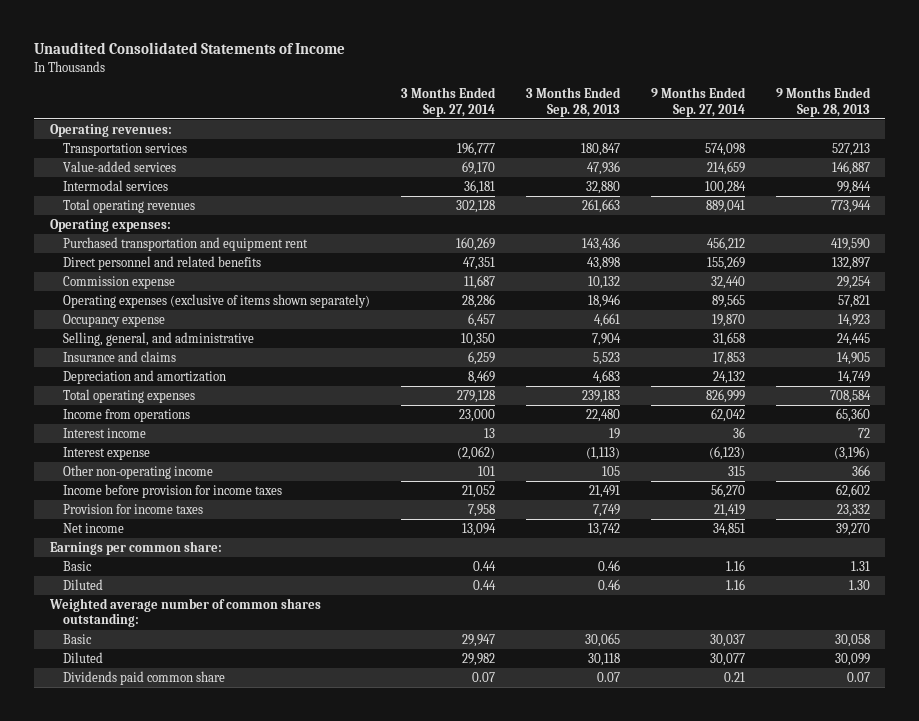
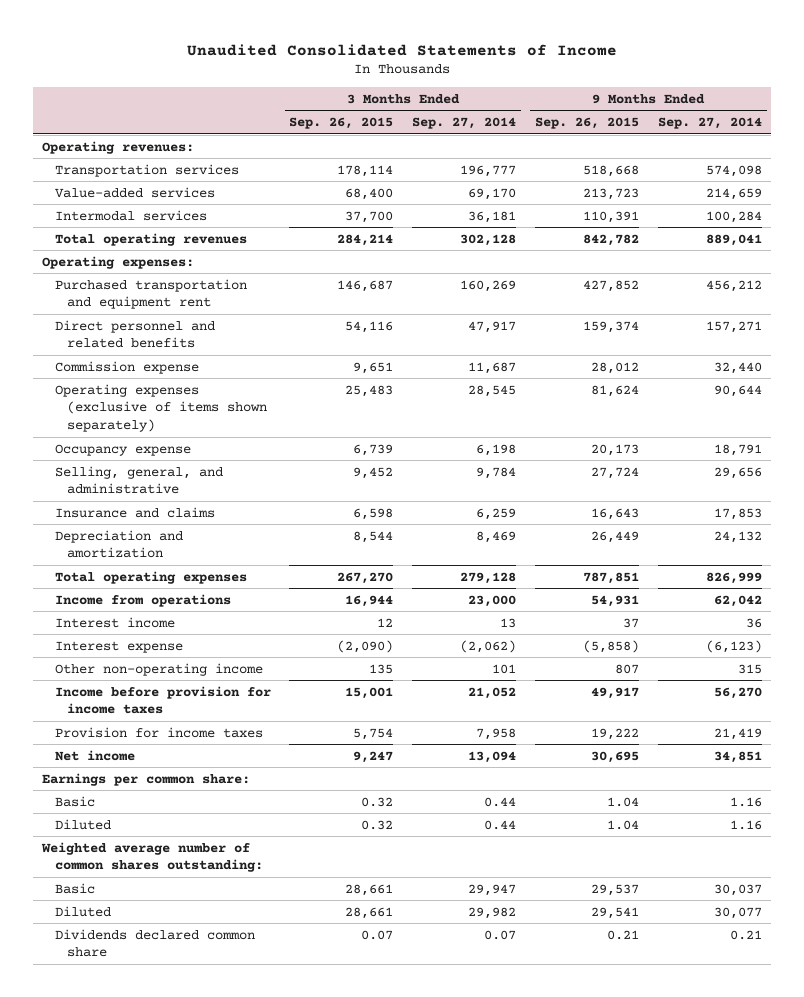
- | 3 Months Ended Sep. 27, 2014 | 3 Months Ended Sep. 28, 2013 | 9 Months Ended Sep. 27, 2014 | 9 Months Ended Sep. 28, 2013
+ | 3 Months Ended Sep. 26, 2015 | 3 Months Ended Sep. 27, 2014 | 9 Months Ended Sep. 26, 2015 | 9 Months Ended Sep. 27, 2014
- Direct personnel and related benefits | 47,351 | 43,898 | 155,269 | 132,897
+ Direct personnel and related benefits | 54,116 | 47,917 | 159,374 | 157,271
- Operating expenses (exclusive of items shown separately) | 28,286 | 18,946 | 89,565 | 57,821
- Occupancy expense | 6,457 | 4,661 | 19,870 | 14,923
- Selling, general, and administrative | 10,350 | 7,904 | 31,658 | 24,445
+ Operating expenses (exclusive of items shown separately) | 25,483 | 28,545 | 81,624 | 90,644
+ Occupancy expense | 6,739 | 6,198 | 20,173 | 18,791
+ Selling, general, and administrative | 9,452 | 9,784 | 27,724 | 29,656
- Dividends paid common share | 0.07 | 0.07 | 0.21 | 0.07
+ Dividends declared common share | 0.07 | 0.07 | 0.21 | 0.21

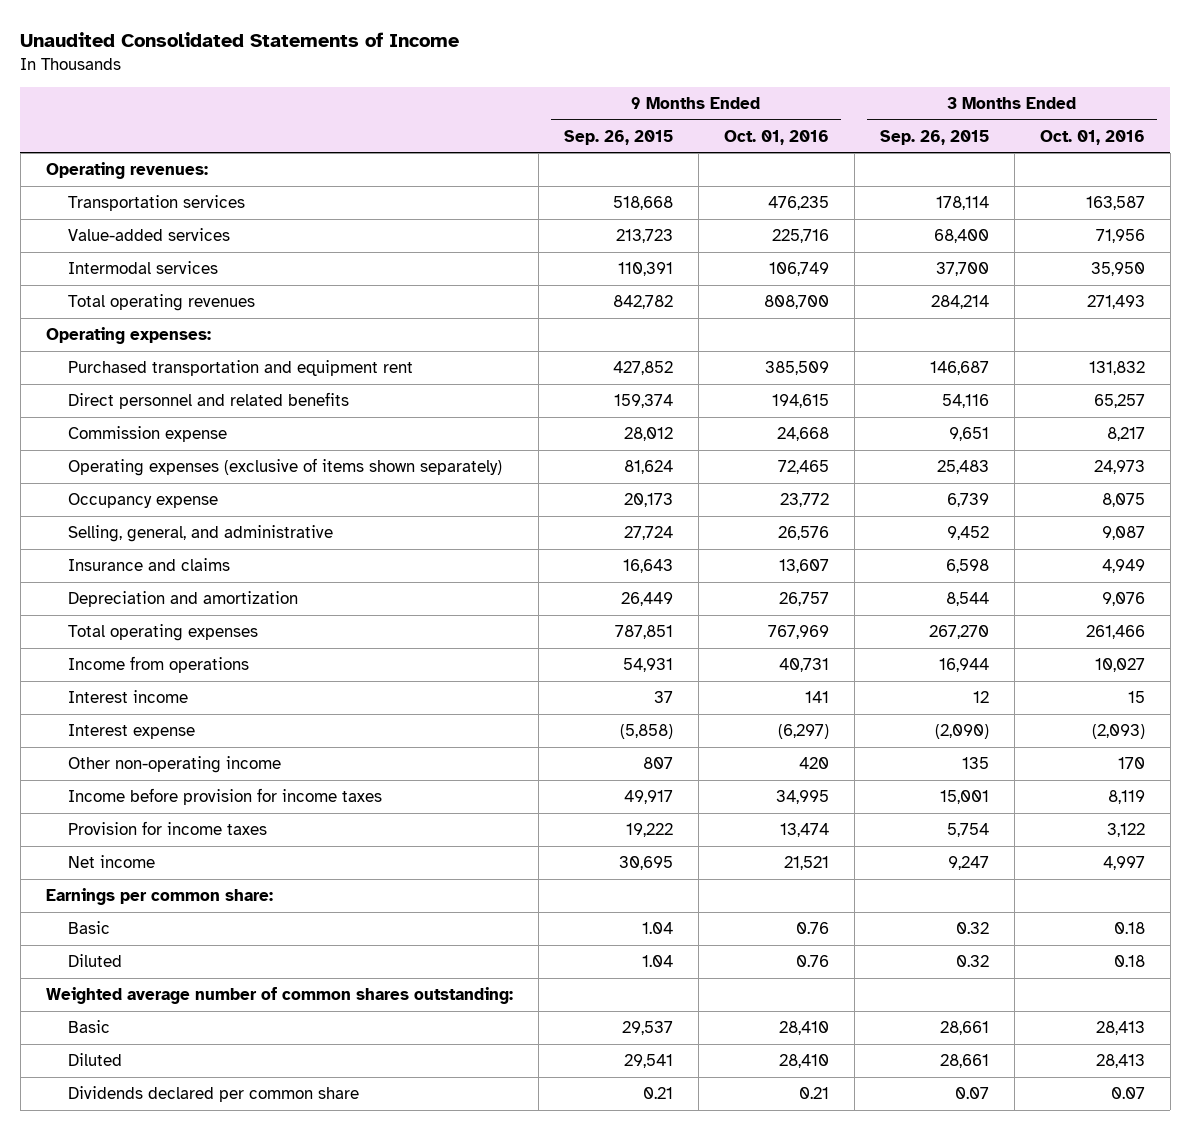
- | 3 Months Ended Sep. 26, 2015 | 3 Months Ended Sep. 27, 2014 | 9 Months Ended Sep. 26, 2015 | 9 Months Ended Sep. 27, 2014
+ | 9 Months Ended Sep. 26, 2015 | 9 Months Ended Oct. 01, 2016 | 3 Months Ended Sep. 26, 2015 | 3 Months Ended Oct. 01, 2016
- Dividends declared common share | 0.07 | 0.07 | 0.21 | 0.21
+ Dividends declared per common share | 0.21 | 0.21 | 0.07 | 0.07

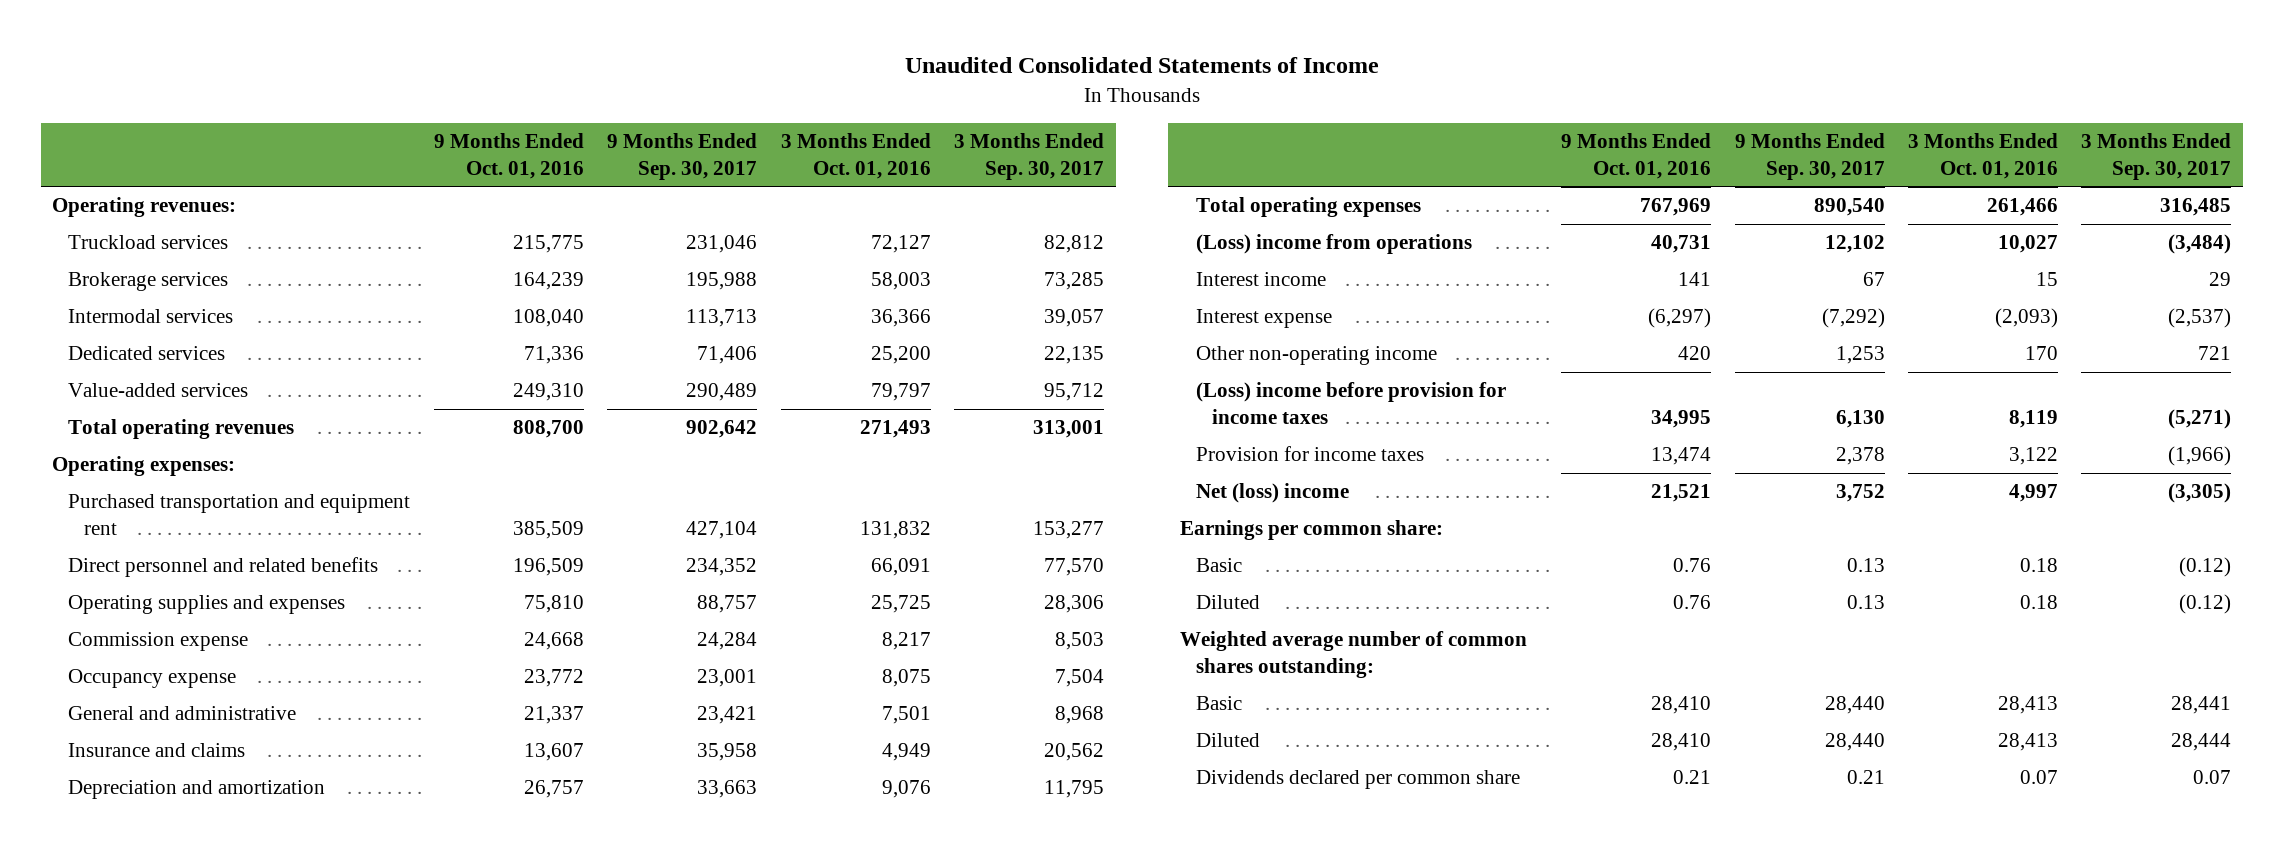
- | 9 Months Ended Sep. 26, 2015 | 9 Months Ended Oct. 01, 2016 | 3 Months Ended Sep. 26, 2015 | 3 Months Ended Oct. 01, 2016
+ | 9 Months Ended Oct. 01, 2016 | 9 Months Ended Sep. 30, 2017 | 3 Months Ended Oct. 01, 2016 | 3 Months Ended Sep. 30, 2017
- Transportation services | 518,668 | 476,235 | 178,114 | 163,587
- Value-added services | 213,723 | 225,716 | 68,400 | 71,956
- Intermodal services | 110,391 | 106,749 | 37,700 | 35,950
+ Truckload services | 215,775 | 231,046 | 72,127 | 82,812
+ Brokerage services | 164,239 | 195,988 | 58,003 | 73,285
+ Intermodal services | 108,040 | 113,713 | 36,366 | 39,057
+ Dedicated services | 71,336 | 71,406 | 25,200 | 22,135
+ Value-added services | 249,310 | 290,489 | 79,797 | 95,712
- Direct personnel and related benefits | 159,374 | 194,615 | 54,116 | 65,257
+ Direct personnel and related benefits | 196,509 | 234,352 | 66,091 | 77,570
+ Operating supplies and expenses | 75,810 | 88,757 | 25,725 | 28,306
- Operating expenses (exclusive of items shown separately) | 81,624 | 72,465 | 25,483 | 24,973
- Selling, general, and administrative | 27,724 | 26,576 | 9,452 | 9,087
+ General and administrative | 21,337 | 23,421 | 7,501 | 8,968
- Income from operations | 54,931 | 40,731 | 16,944 | 10,027
+ (Loss) income from operations | 40,731 | 12,102 | 10,027 | (3,484)
- Income before provision for income taxes | 49,917 | 34,995 | 15,001 | 8,119
+ (Loss) income before provision for income taxes | 34,995 | 6,130 | 8,119 | (5,271)
- Net income | 30,695 | 21,521 | 9,247 | 4,997
+ Net (loss) income | 21,521 | 3,752 | 4,997 | (3,305)

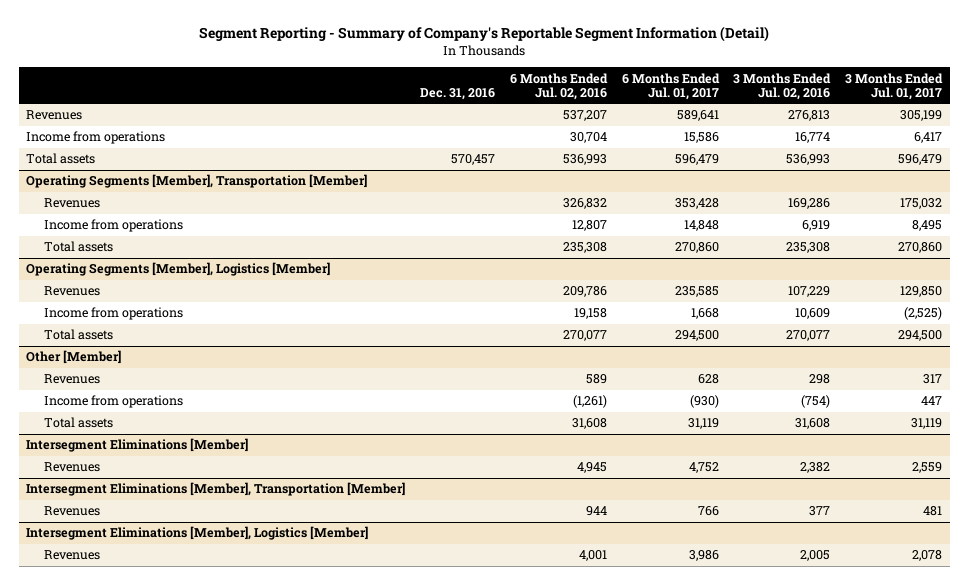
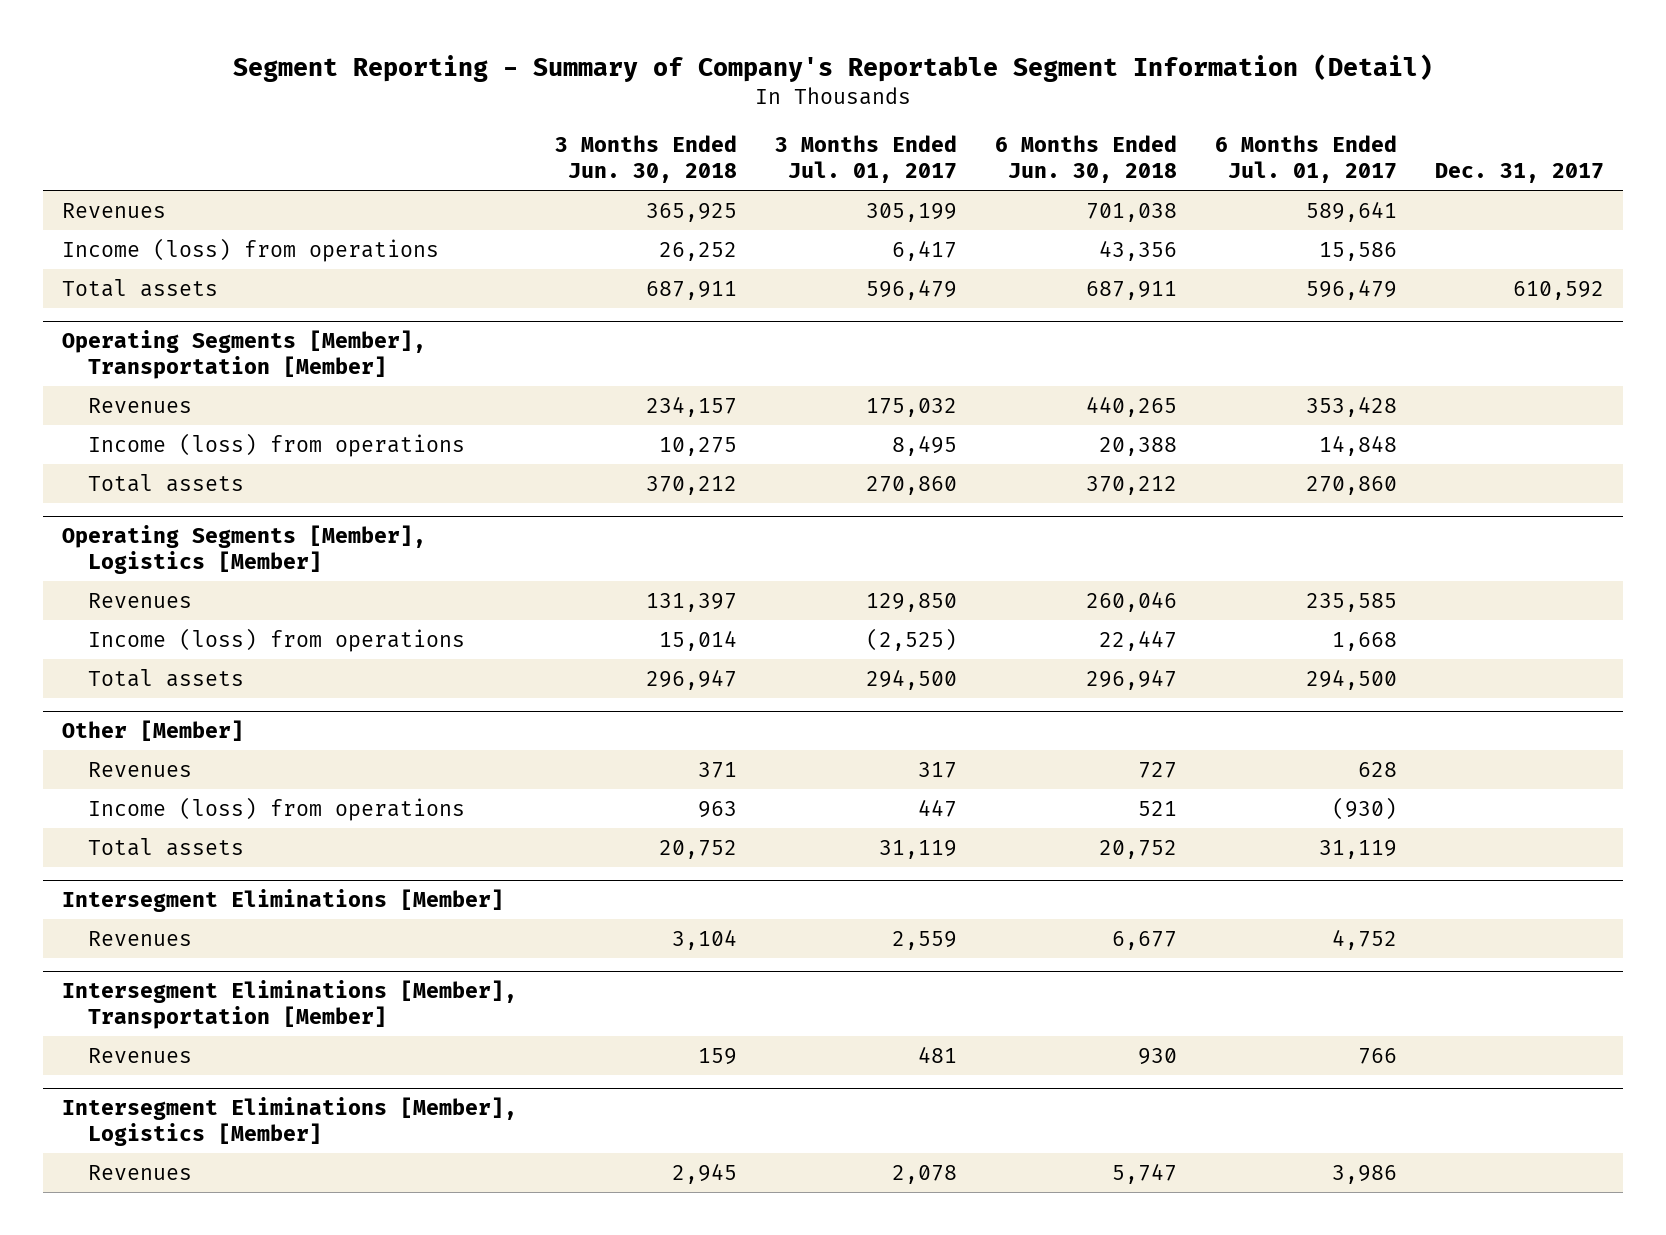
- | Dec. 31, 2016 | 6 Months Ended Jul. 02, 2016 | 6 Months Ended Jul. 01, 2017 | 3 Months Ended Jul. 02, 2016 | 3 Months Ended Jul. 01, 2017
+ | 3 Months Ended Jun. 30, 2018 | 3 Months Ended Jul. 01, 2017 | 6 Months Ended Jun. 30, 2018 | 6 Months Ended Jul. 01, 2017 | Dec. 31, 2017
- Income from operations | | 30,704 | 15,586 | 16,774 | 6,417
+ Income (loss) from operations | 26,252 | 6,417 | 43,356 | 15,586 |
@ Operating Segments [Member], Transportation [Member]
- Income from operations | | 12,807 | 14,848 | 6,919 | 8,495
+ Income (loss) from operations | 10,275 | 8,495 | 20,388 | 14,848 |
@ Operating Segments [Member], Logistics [Member]
- Income from operations | | 19,158 | 1,668 | 10,609 | (2,525)
+ Income (loss) from operations | 15,014 | (2,525) | 22,447 | 1,668 |
@ Other [Member]
- Income from operations | | (1,261) | (930) | (754) | 447
+ Income (loss) from operations | 963 | 447 | 521 | (930) |

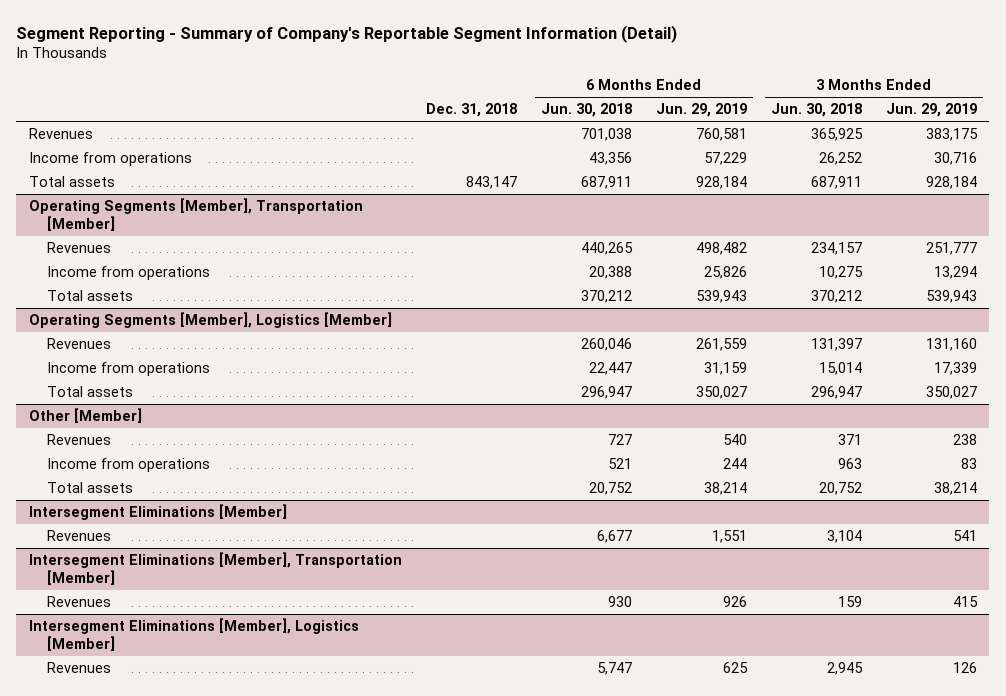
- | 3 Months Ended Jun. 30, 2018 | 3 Months Ended Jul. 01, 2017 | 6 Months Ended Jun. 30, 2018 | 6 Months Ended Jul. 01, 2017 | Dec. 31, 2017
+ | Dec. 31, 2018 | 6 Months Ended Jun. 30, 2018 | 6 Months Ended Jun. 29, 2019 | 3 Months Ended Jun. 30, 2018 | 3 Months Ended Jun. 29, 2019
- Income (loss) from operations | 26,252 | 6,417 | 43,356 | 15,586 |
+ Income from operations | | 43,356 | 57,229 | 26,252 | 30,716
@ Operating Segments [Member], Transportation [Member]
- Income (loss) from operations | 10,275 | 8,495 | 20,388 | 14,848 |
+ Income from operations | | 20,388 | 25,826 | 10,275 | 13,294
@ Operating Segments [Member], Logistics [Member]
- Income (loss) from operations | 15,014 | (2,525) | 22,447 | 1,668 |
+ Income from operations | | 22,447 | 31,159 | 15,014 | 17,339
@ Other [Member]
- Income (loss) from operations | 963 | 447 | 521 | (930) |
+ Income from operations | | 521 | 244 | 963 | 83

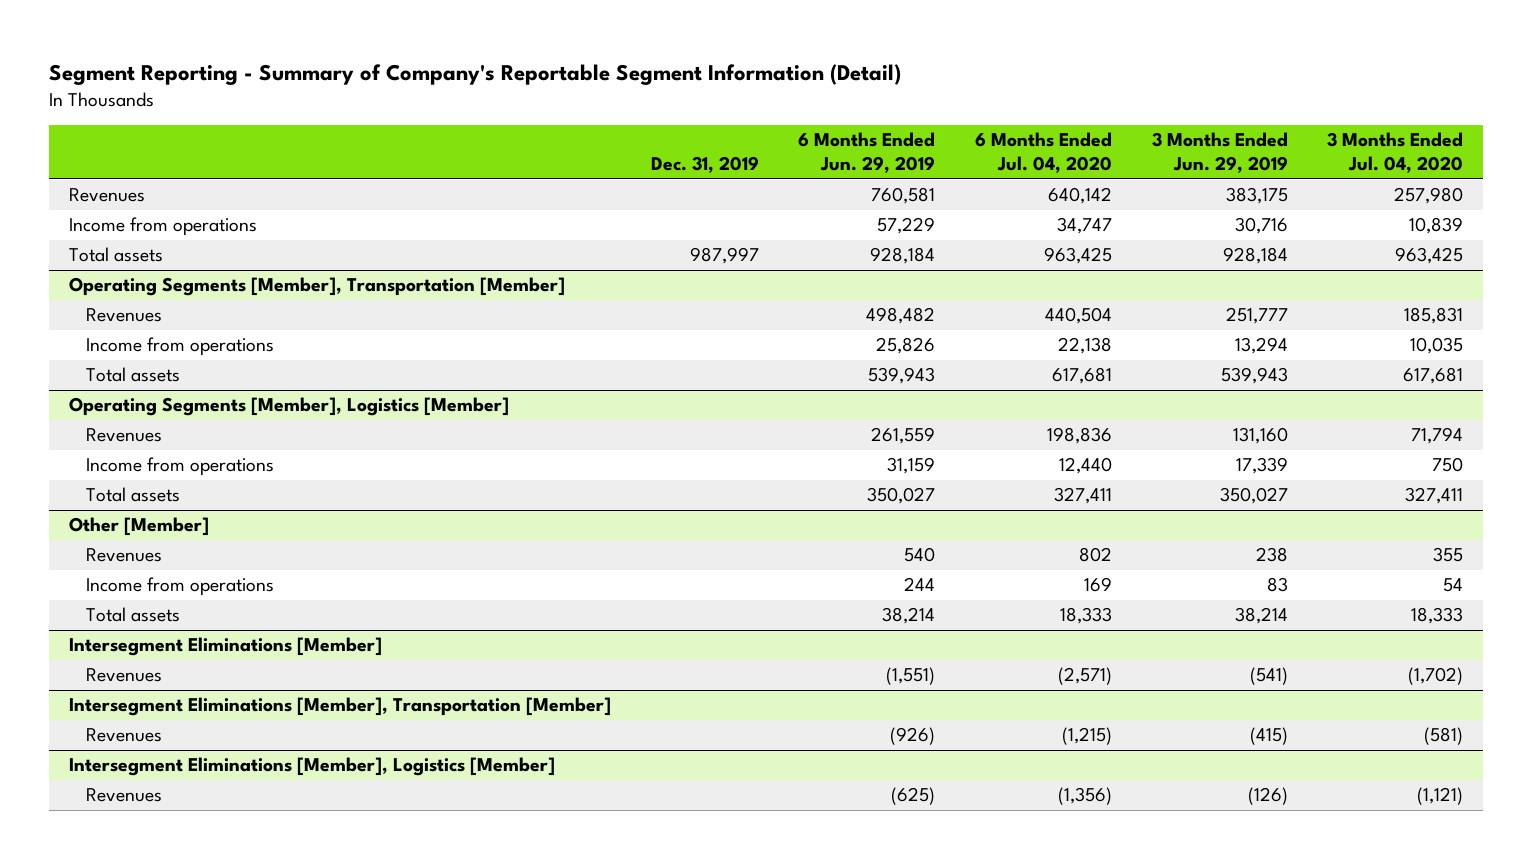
- | Dec. 31, 2018 | 6 Months Ended Jun. 30, 2018 | 6 Months Ended Jun. 29, 2019 | 3 Months Ended Jun. 30, 2018 | 3 Months Ended Jun. 29, 2019
+ | Dec. 31, 2019 | 6 Months Ended Jun. 29, 2019 | 6 Months Ended Jul. 04, 2020 | 3 Months Ended Jun. 29, 2019 | 3 Months Ended Jul. 04, 2020
@ Intersegment Eliminations [Member]
- Revenues | | 6,677 | 1,551 | 3,104 | 541
+ Revenues | | (1,551) | (2,571) | (541) | (1,702)
@ Intersegment Eliminations [Member], Transportation [Member]
- Revenues | | 930 | 926 | 159 | 415
+ Revenues | | (926) | (1,215) | (415) | (581)
@ Intersegment Eliminations [Member], Logistics [Member]
- Revenues | | 5,747 | 625 | 2,945 | 126
+ Revenues | | (625) | (1,356) | (126) | (1,121)

